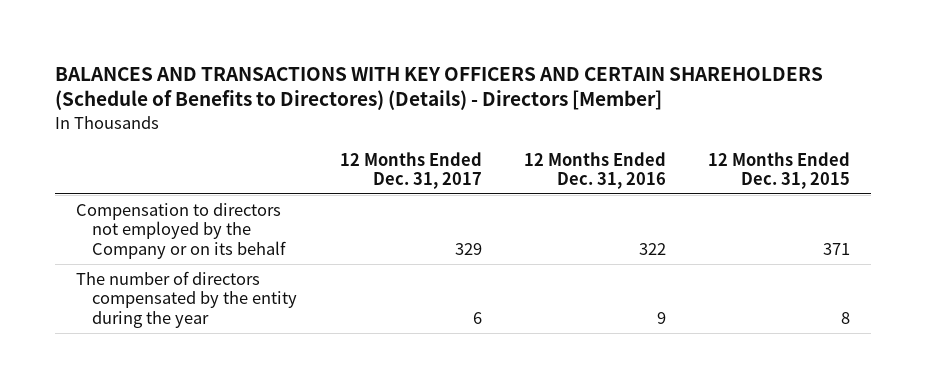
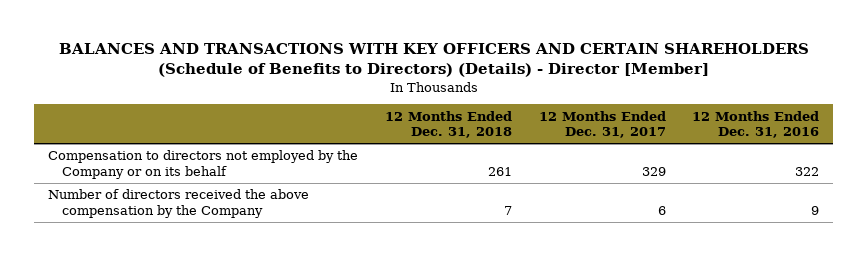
- BALANCES AND TRANSACTIONS WITH KEY OFFICERS AND CERTAIN SHAREHOLDERS (Schedule of Benefits to Directores) (Details) - Directors [Member]
+ BALANCES AND TRANSACTIONS WITH KEY OFFICERS AND CERTAIN SHAREHOLDERS (Schedule of Benefits to Directors) (Details) - Director [Member]
- | 12 Months Ended Dec. 31, 2017 | 12 Months Ended Dec. 31, 2016 | 12 Months Ended Dec. 31, 2015
+ | 12 Months Ended Dec. 31, 2018 | 12 Months Ended Dec. 31, 2017 | 12 Months Ended Dec. 31, 2016
- The number of directors compensated by the entity during the year | 6 | 9 | 8
+ Number of directors received the above compensation by the Company | 7 | 6 | 9

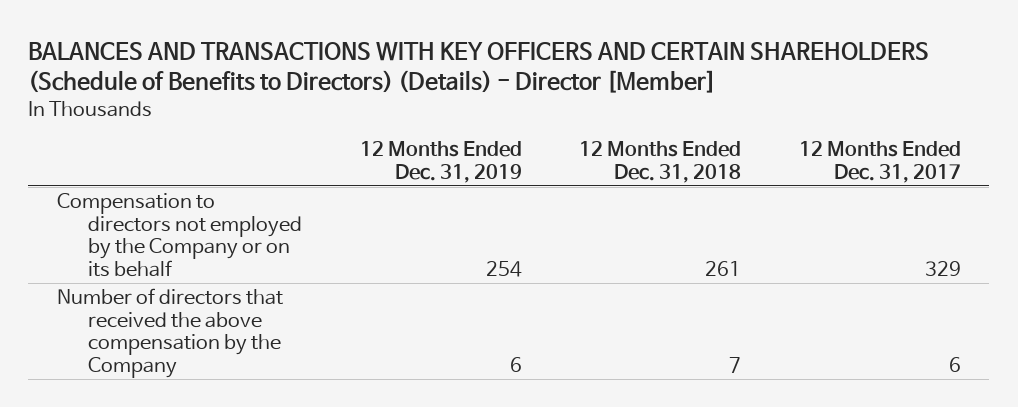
- | 12 Months Ended Dec. 31, 2018 | 12 Months Ended Dec. 31, 2017 | 12 Months Ended Dec. 31, 2016
+ | 12 Months Ended Dec. 31, 2019 | 12 Months Ended Dec. 31, 2018 | 12 Months Ended Dec. 31, 2017
- Number of directors received the above compensation by the Company | 7 | 6 | 9
+ Number of directors that received the above compensation by the Company | 6 | 7 | 6

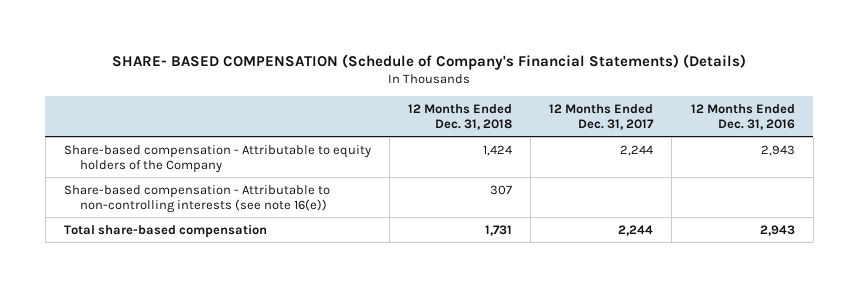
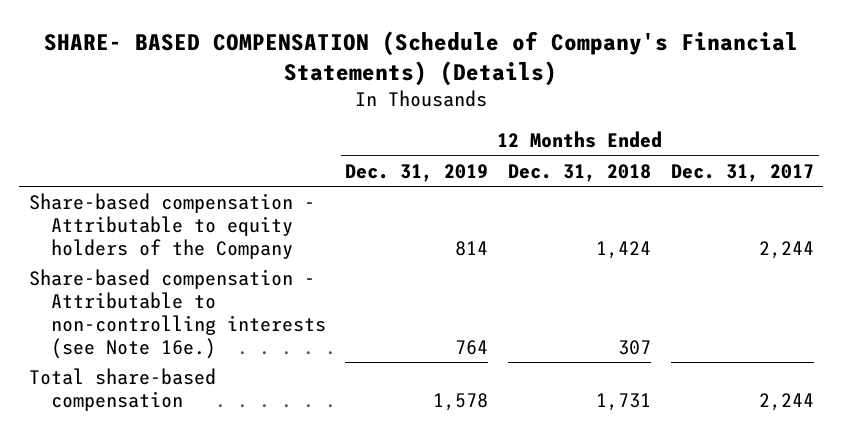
- | 12 Months Ended Dec. 31, 2018 | 12 Months Ended Dec. 31, 2017 | 12 Months Ended Dec. 31, 2016
+ | 12 Months Ended Dec. 31, 2019 | 12 Months Ended Dec. 31, 2018 | 12 Months Ended Dec. 31, 2017
- Share-based compensation - Attributable to non-controlling interests (see note 16(e)) | 307 | |
+ Share-based compensation - Attributable to non-controlling interests (see Note 16e.) | 764 | 307 |

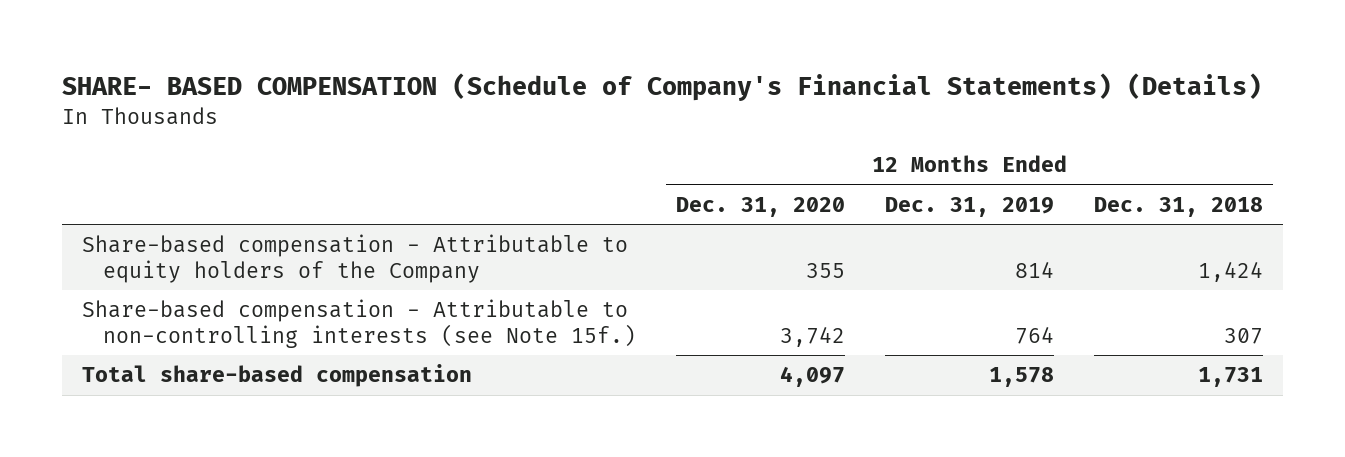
- | 12 Months Ended Dec. 31, 2019 | 12 Months Ended Dec. 31, 2018 | 12 Months Ended Dec. 31, 2017
+ | 12 Months Ended Dec. 31, 2020 | 12 Months Ended Dec. 31, 2019 | 12 Months Ended Dec. 31, 2018
- Share-based compensation - Attributable to non-controlling interests (see Note 16e.) | 764 | 307 |
+ Share-based compensation - Attributable to non-controlling interests (see Note 15f.) | 3,742 | 764 | 307

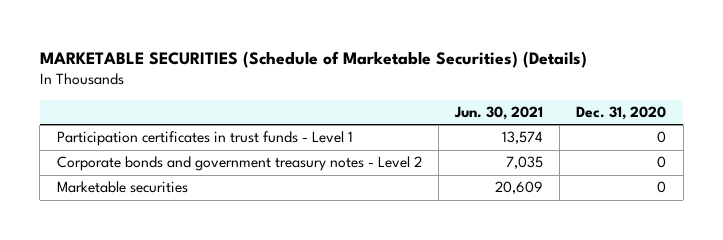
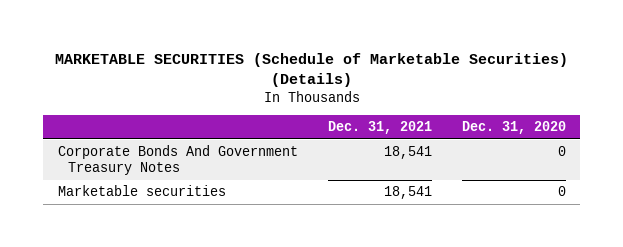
- | Jun. 30, 2021 | Dec. 31, 2020
+ | Dec. 31, 2021 | Dec. 31, 2020
- Participation certificates in trust funds - Level 1 | 13,574 | 0
- Corporate bonds and government treasury notes - Level 2 | 7,035 | 0
+ Corporate Bonds And Government Treasury Notes | 18,541 | 0

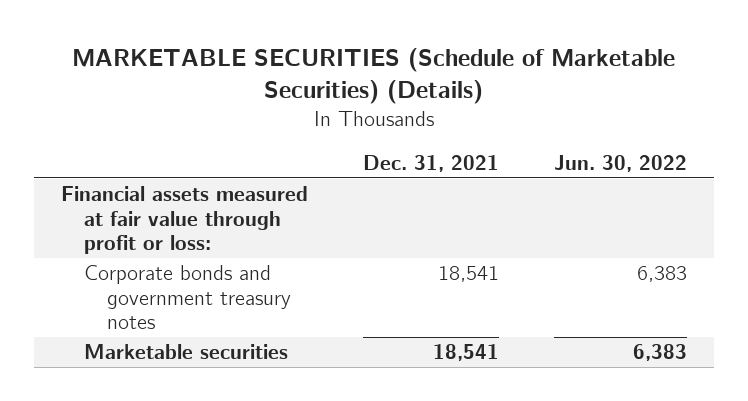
- | Dec. 31, 2021 | Dec. 31, 2020
+ | Dec. 31, 2021 | Jun. 30, 2022
- Corporate Bonds And Government Treasury Notes | 18,541 | 0
+ Financial assets measured at fair value through profit or loss:
+ Corporate bonds and government treasury notes | 18,541 | 6,383

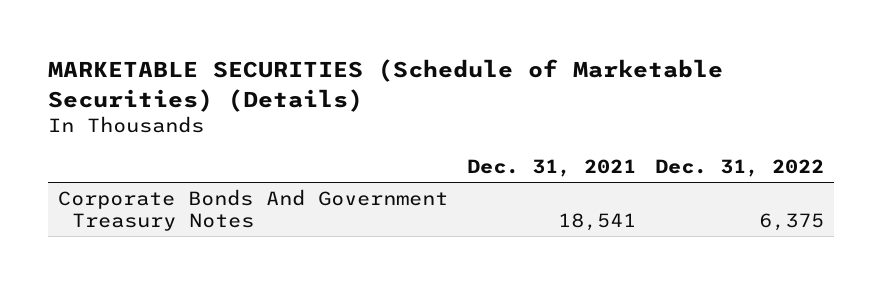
- | Dec. 31, 2021 | Jun. 30, 2022
+ | Dec. 31, 2021 | Dec. 31, 2022
- Financial assets measured at fair value through profit or loss:
- Corporate bonds and government treasury notes | 18,541 | 6,383
- Marketable securities | 18,541 | 6,383
+ Corporate Bonds And Government Treasury Notes | 18,541 | 6,375

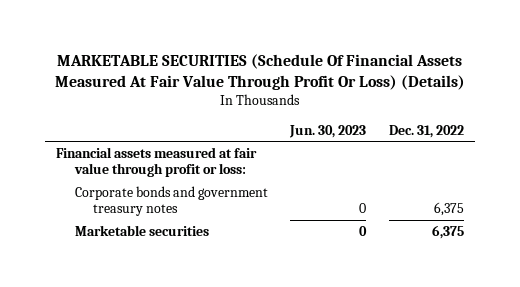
- MARKETABLE SECURITIES (Schedule of Marketable Securities) (Details)
+ MARKETABLE SECURITIES (Schedule Of Financial Assets Measured At Fair Value Through Profit Or Loss) (Details)
- | Dec. 31, 2021 | Dec. 31, 2022
+ | Jun. 30, 2023 | Dec. 31, 2022
- Corporate Bonds And Government Treasury Notes | 18,541 | 6,375
+ Financial assets measured at fair value through profit or loss:
+ Corporate bonds and government treasury notes | 0 | 6,375
+ Marketable securities | 0 | 6,375

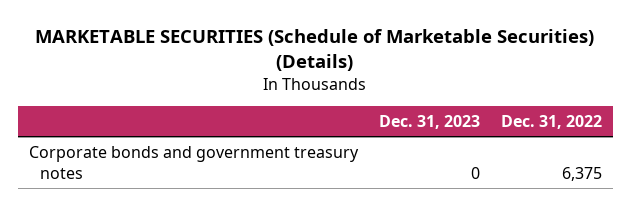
- MARKETABLE SECURITIES (Schedule Of Financial Assets Measured At Fair Value Through Profit Or Loss) (Details)
+ MARKETABLE SECURITIES (Schedule of Marketable Securities) (Details)
- | Jun. 30, 2023 | Dec. 31, 2022
+ | Dec. 31, 2023 | Dec. 31, 2022
- Financial assets measured at fair value through profit or loss:
- Marketable securities | 0 | 6,375

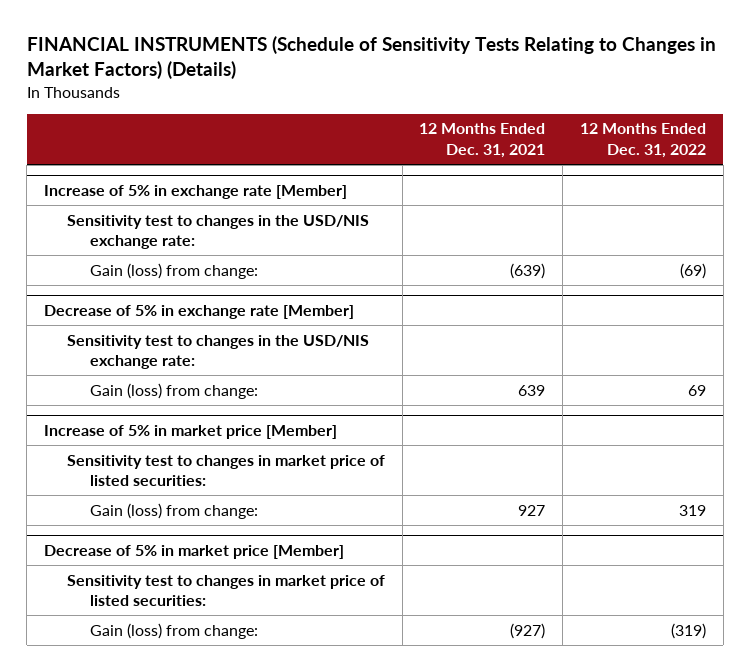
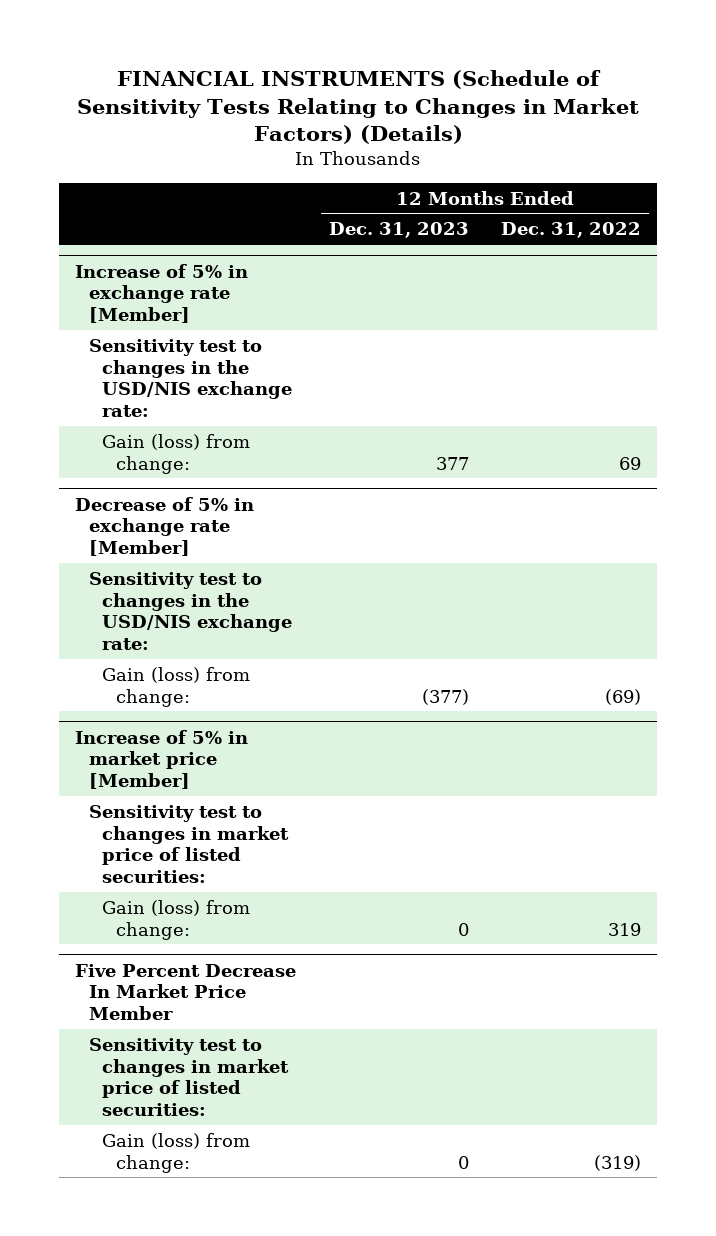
- | 12 Months Ended Dec. 31, 2021 | 12 Months Ended Dec. 31, 2022
+ | 12 Months Ended Dec. 31, 2023 | 12 Months Ended Dec. 31, 2022
@ Increase of 5% in exchange rate [Member]
- Gain (loss) from change: | (639) | (69)
+ Gain (loss) from change: | 377 | 69
@ Decrease of 5% in exchange rate [Member]
- Gain (loss) from change: | 639 | 69
+ Gain (loss) from change: | (377) | (69)
- Decrease of 5% in market price [Member]
+ Five Percent Decrease In Market Price Member

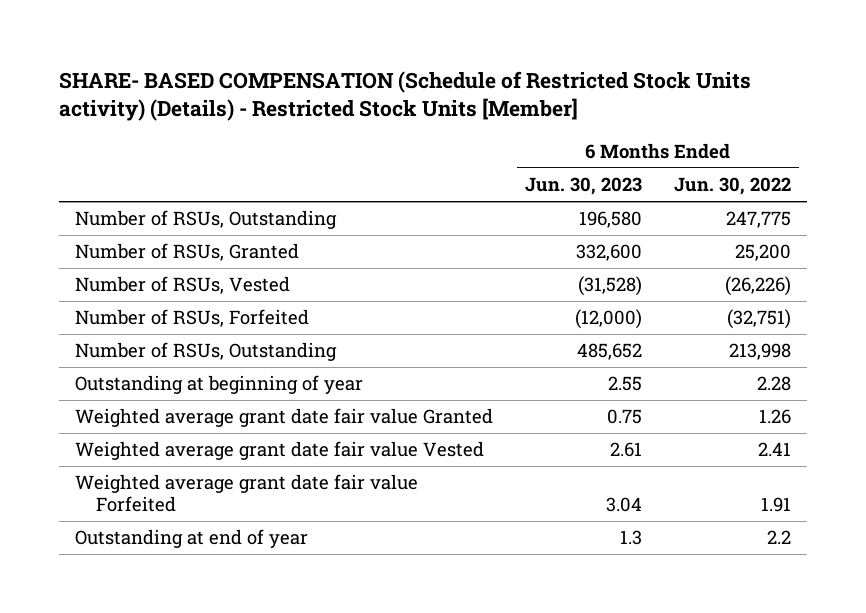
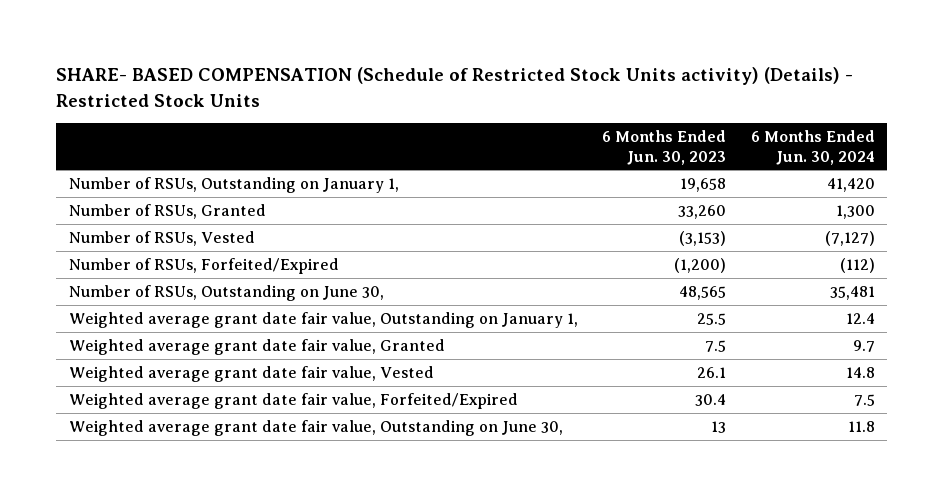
- SHARE- BASED COMPENSATION (Schedule of Restricted Stock Units activity) (Details) - Restricted Stock Units [Member]
+ SHARE- BASED COMPENSATION (Schedule of Restricted Stock Units activity) (Details) - Restricted Stock Units
- | 6 Months Ended Jun. 30, 2023 | 6 Months Ended Jun. 30, 2022
+ | 6 Months Ended Jun. 30, 2023 | 6 Months Ended Jun. 30, 2024
- Number of RSUs, Outstanding | 196,580 | 247,775
- Number of RSUs, Granted | 332,600 | 25,200
- Number of RSUs, Vested | (31,528) | (26,226)
- Number of RSUs, Forfeited | (12,000) | (32,751)
- Number of RSUs, Outstanding | 485,652 | 213,998
- Outstanding at beginning of year | 2.55 | 2.28
- Weighted average grant date fair value Granted | 0.75 | 1.26
- Weighted average grant date fair value Vested | 2.61 | 2.41
- Weighted average grant date fair value Forfeited | 3.04 | 1.91
- Outstanding at end of year | 1.3 | 2.2
+ Number of RSUs, Outstanding on January 1, | 19,658 | 41,420
+ Number of RSUs, Granted | 33,260 | 1,300
+ Number of RSUs, Vested | (3,153) | (7,127)
+ Number of RSUs, Forfeited/Expired | (1,200) | (112)
+ Number of RSUs, Outstanding on June 30, | 48,565 | 35,481
+ Weighted average grant date fair value, Outstanding on January 1, | 25.5 | 12.4
+ Weighted average grant date fair value, Granted | 7.5 | 9.7
+ Weighted average grant date fair value, Vested | 26.1 | 14.8
+ Weighted average grant date fair value, Forfeited/Expired | 30.4 | 7.5
+ Weighted average grant date fair value, Outstanding on June 30, | 13 | 11.8

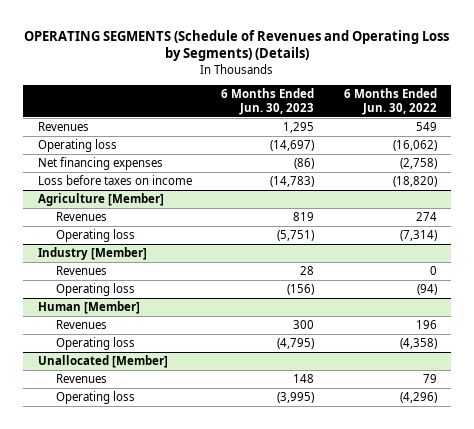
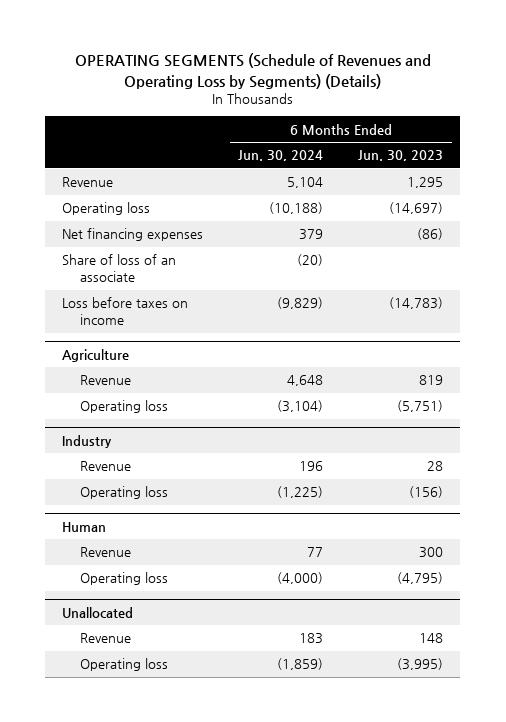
- | 6 Months Ended Jun. 30, 2023 | 6 Months Ended Jun. 30, 2022
+ | 6 Months Ended Jun. 30, 2024 | 6 Months Ended Jun. 30, 2023
- Revenues | 1,295 | 549
+ Revenue | 5,104 | 1,295
+ Share of loss of an associate | (20) |
- Agriculture [Member]
- Revenues | 819 | 274
+ Agriculture
+ Revenue | 4,648 | 819
- Industry [Member]
- Revenues | 28 | 0
+ Industry
+ Revenue | 196 | 28
- Human [Member]
- Revenues | 300 | 196
+ Human
+ Revenue | 77 | 300
- Unallocated [Member]
- Revenues | 148 | 79
+ Unallocated
+ Revenue | 183 | 148

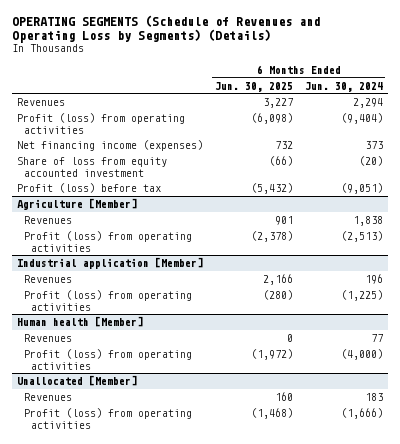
- | 6 Months Ended Jun. 30, 2024 | 6 Months Ended Jun. 30, 2023
+ | 6 Months Ended Jun. 30, 2025 | 6 Months Ended Jun. 30, 2024
- Revenue | 5,104 | 1,295
- Operating loss | (10,188) | (14,697)
- Net financing expenses | 379 | (86)
- Share of loss of an associate | (20) |
- Loss before taxes on income | (9,829) | (14,783)
- Agriculture
- Revenue | 4,648 | 819
- Operating loss | (3,104) | (5,751)
- Industry
- Revenue | 196 | 28
- Operating loss | (1,225) | (156)
- Human
- Revenue | 77 | 300
- Operating loss | (4,000) | (4,795)
- Unallocated
- Revenue | 183 | 148
- Operating loss | (1,859) | (3,995)
+ Revenues | 3,227 | 2,294
+ Profit (loss) from operating activities | (6,098) | (9,404)
+ Net financing income (expenses) | 732 | 373
+ Share of loss from equity accounted investment | (66) | (20)
+ Profit (loss) before tax | (5,432) | (9,051)
+ Agriculture [Member]
+ Revenues | 901 | 1,838
+ Profit (loss) from operating activities | (2,378) | (2,513)
+ Industrial application [Member]
+ Revenues | 2,166 | 196
+ Profit (loss) from operating activities | (280) | (1,225)
+ Human health [Member]
+ Revenues | 0 | 77
+ Profit (loss) from operating activities | (1,972) | (4,000)
+ Unallocated [Member]
+ Revenues | 160 | 183
+ Profit (loss) from operating activities | (1,468) | (1,666)

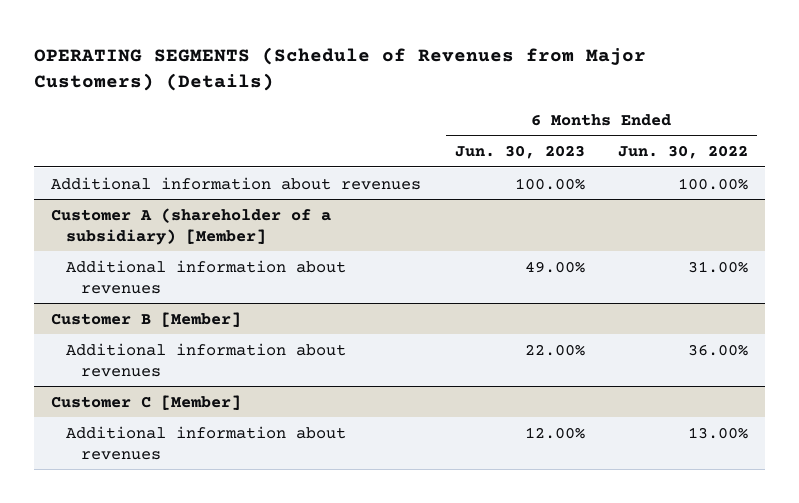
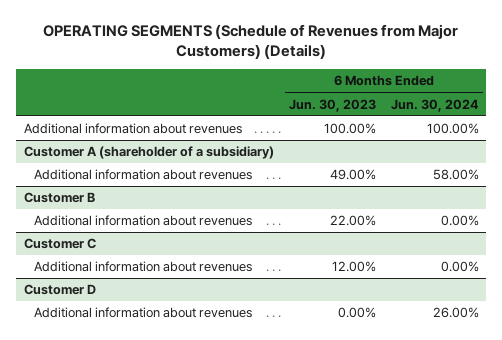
- | 6 Months Ended Jun. 30, 2023 | 6 Months Ended Jun. 30, 2022
+ | 6 Months Ended Jun. 30, 2023 | 6 Months Ended Jun. 30, 2024
- Customer A (shareholder of a subsidiary) [Member]
+ Customer A (shareholder of a subsidiary)
- Customer B [Member]
+ Customer B
- Customer C [Member]
+ Customer C
+ Customer D
+ Additional information about revenues | 0.00% | 26.00%

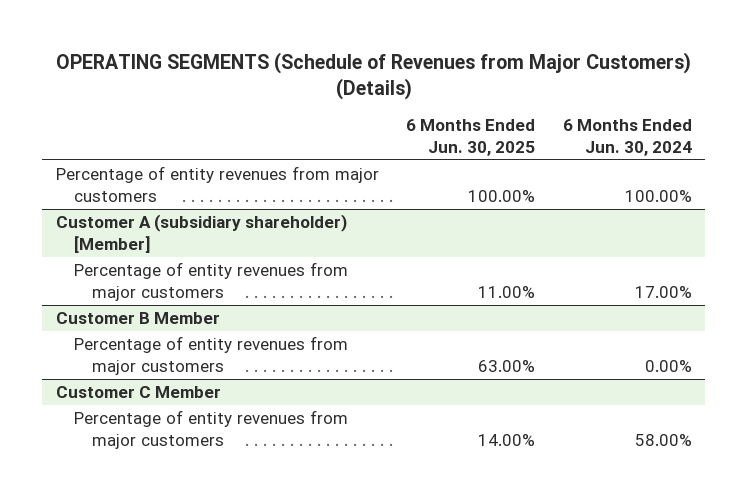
- | 6 Months Ended Jun. 30, 2023 | 6 Months Ended Jun. 30, 2024
+ | 6 Months Ended Jun. 30, 2025 | 6 Months Ended Jun. 30, 2024
- Additional information about revenues | 100.00% | 100.00%
- Customer A (shareholder of a subsidiary)
- Additional information about revenues | 49.00% | 58.00%
- Customer B
- Additional information about revenues | 22.00% | 0.00%
- Customer C
- Additional information about revenues | 12.00% | 0.00%
- Customer D
- Additional information about revenues | 0.00% | 26.00%
+ Percentage of entity revenues from major customers | 100.00% | 100.00%
+ Customer A (subsidiary shareholder) [Member]
+ Percentage of entity revenues from major customers | 11.00% | 17.00%
+ Customer B Member
+ Percentage of entity revenues from major customers | 63.00% | 0.00%
+ Customer C Member
+ Percentage of entity revenues from major customers | 14.00% | 58.00%

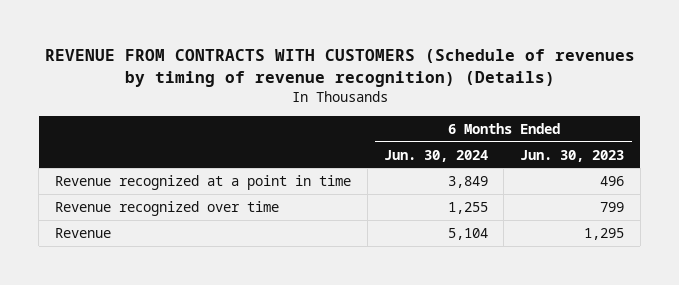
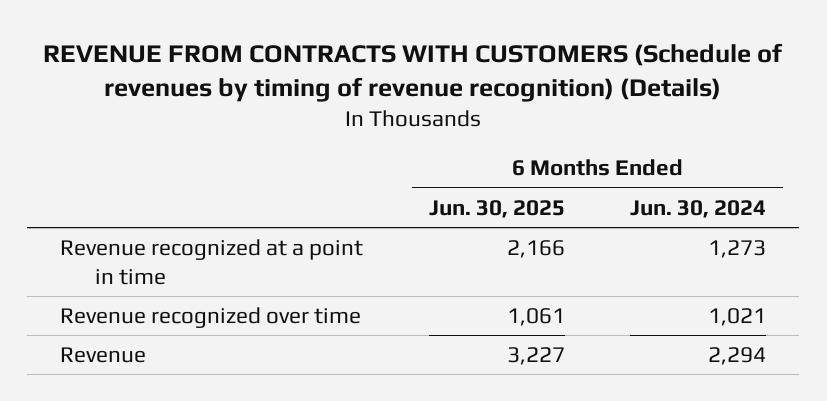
- | 6 Months Ended Jun. 30, 2024 | 6 Months Ended Jun. 30, 2023
+ | 6 Months Ended Jun. 30, 2025 | 6 Months Ended Jun. 30, 2024
- Revenue recognized at a point in time | 3,849 | 496
- Revenue recognized over time | 1,255 | 799
- Revenue | 5,104 | 1,295
+ Revenue recognized at a point in time | 2,166 | 1,273
+ Revenue recognized over time | 1,061 | 1,021
+ Revenue | 3,227 | 2,294

